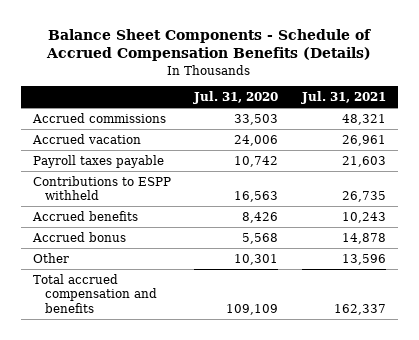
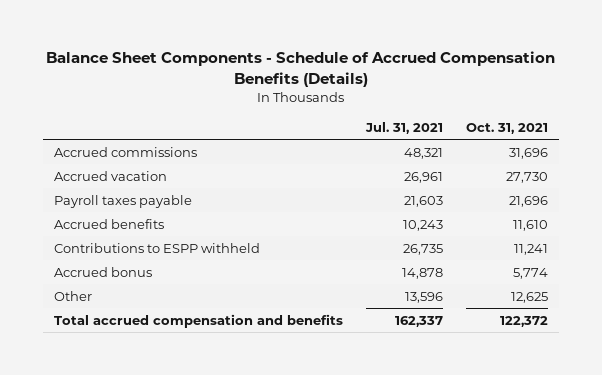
- | Jul. 31, 2020 | Jul. 31, 2021
+ | Jul. 31, 2021 | Oct. 31, 2021
moved down: Contributions to ESPP withheld | 26,735 | 11,241

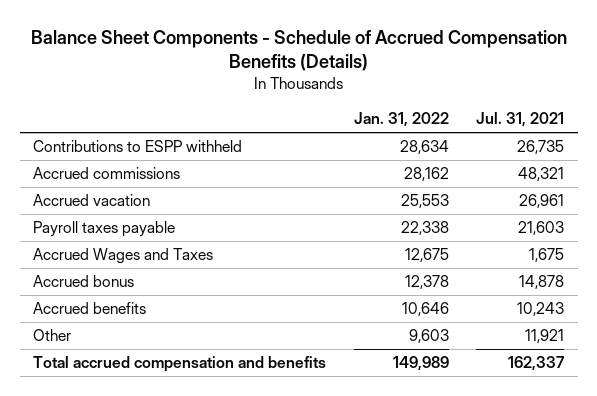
- | Jul. 31, 2021 | Oct. 31, 2021
+ | Jan. 31, 2022 | Jul. 31, 2021
moved up: Contributions to ESPP withheld | 28,634 | 26,735
+ Accrued Wages and Taxes | 12,675 | 1,675
- Other | 13,596 | 12,625
moved down: Accrued benefits | 10,646 | 10,243
+ Other | 9,603 | 11,921

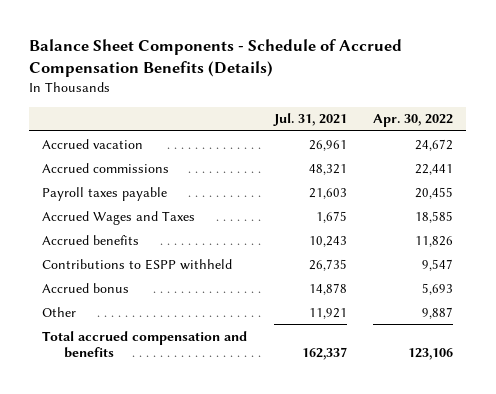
- | Jan. 31, 2022 | Jul. 31, 2021
+ | Jul. 31, 2021 | Apr. 30, 2022
moved down: Accrued commissions | 48,321 | 22,441
moved down: Contributions to ESPP withheld | 26,735 | 9,547
moved down: Accrued bonus | 14,878 | 5,693

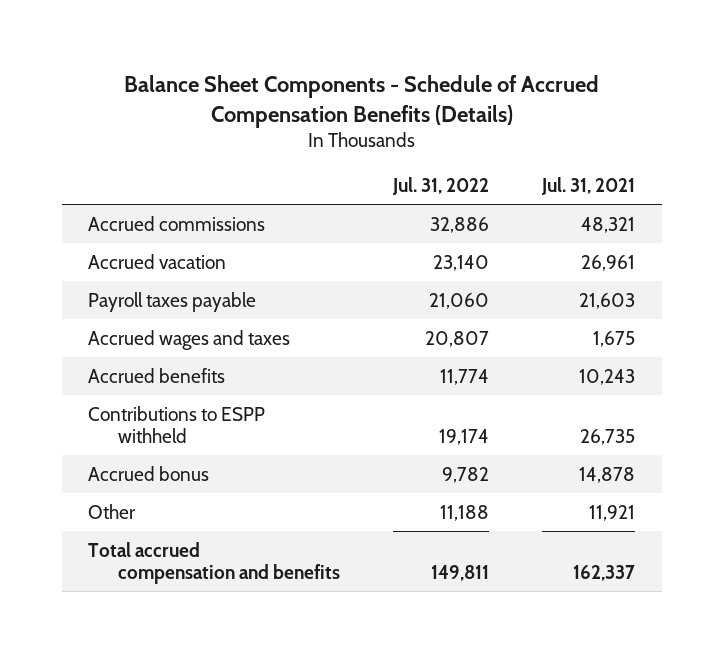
- | Jul. 31, 2021 | Apr. 30, 2022
+ | Jul. 31, 2022 | Jul. 31, 2021
moved down: Accrued vacation | 23,140 | 26,961
- Accrued Wages and Taxes | 1,675 | 18,585
+ Accrued wages and taxes | 20,807 | 1,675

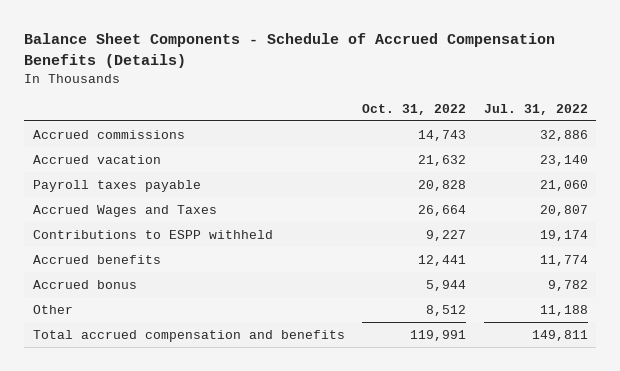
- | Jul. 31, 2022 | Jul. 31, 2021
+ | Oct. 31, 2022 | Jul. 31, 2022
- Accrued wages and taxes | 20,807 | 1,675
+ Accrued Wages and Taxes | 26,664 | 20,807
moved down: Accrued benefits | 12,441 | 11,774

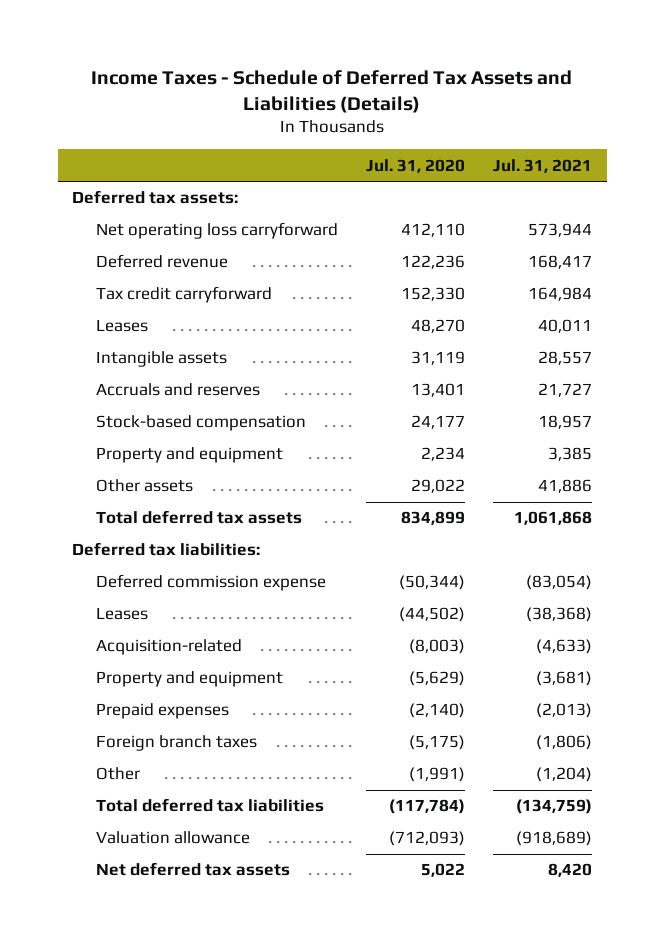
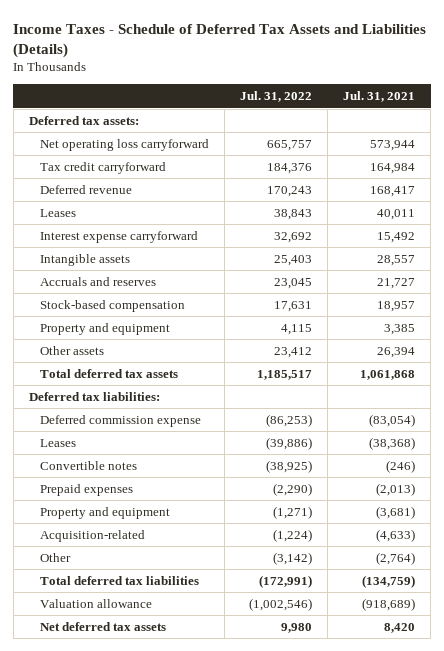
- | Jul. 31, 2020 | Jul. 31, 2021
+ | Jul. 31, 2022 | Jul. 31, 2021
moved down: Deferred revenue | 170,243 | 168,417
+ Interest expense carryforward | 32,692 | 15,492
- Other assets | 29,022 | 41,886
+ Other assets | 23,412 | 26,394
+ Convertible notes | (38,925) | (246)
- Foreign branch taxes | (5,175) | (1,806)
- Other | (1,991) | (1,204)
moved down: Property and equipment | (1,271) | (3,681)
moved down: Acquisition-related | (1,224) | (4,633)
+ Other | (3,142) | (2,764)

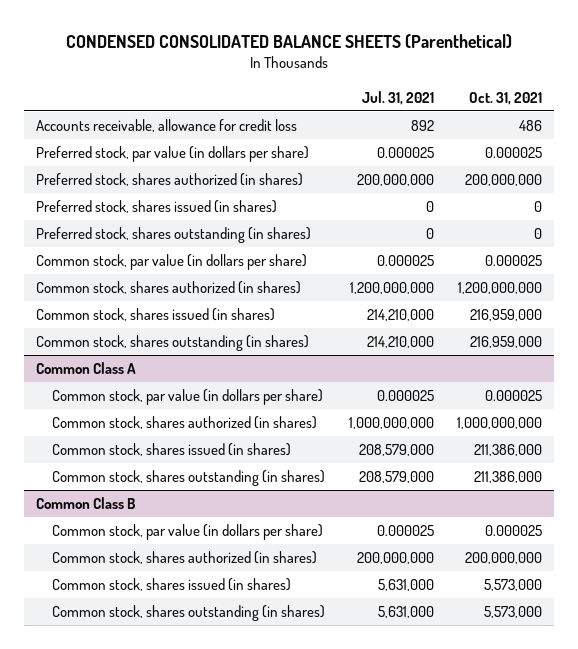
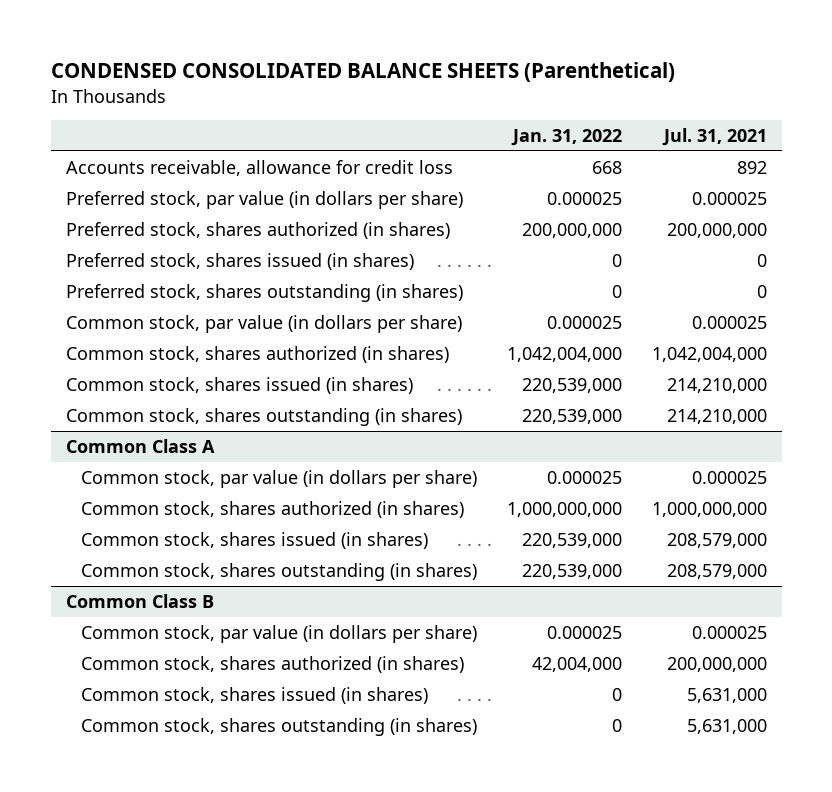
- | Jul. 31, 2021 | Oct. 31, 2021
+ | Jan. 31, 2022 | Jul. 31, 2021
- Common stock, shares authorized (in shares) | 1,200,000,000 | 1,200,000,000
+ Common stock, shares authorized (in shares) | 1,042,004,000 | 1,042,004,000

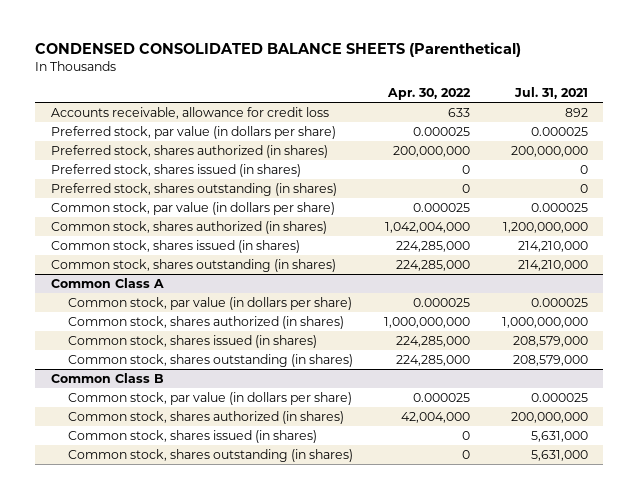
- | Jan. 31, 2022 | Jul. 31, 2021
+ | Apr. 30, 2022 | Jul. 31, 2021
- Common stock, shares authorized (in shares) | 1,042,004,000 | 1,042,004,000
+ Common stock, shares authorized (in shares) | 1,042,004,000 | 1,200,000,000

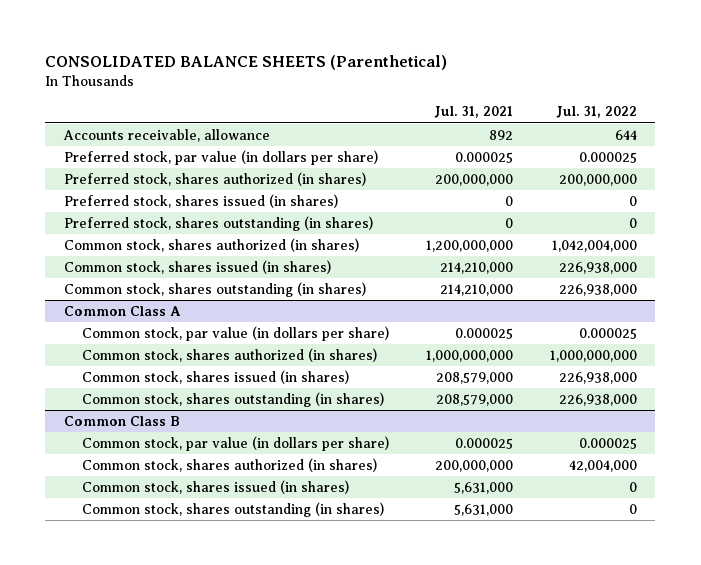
- CONDENSED CONSOLIDATED BALANCE SHEETS (Parenthetical)
+ CONSOLIDATED BALANCE SHEETS (Parenthetical)
- | Apr. 30, 2022 | Jul. 31, 2021
+ | Jul. 31, 2021 | Jul. 31, 2022
- Accounts receivable, allowance for credit loss | 633 | 892
+ Accounts receivable, allowance | 892 | 644
- Common stock, par value (in dollars per share) | 0.000025 | 0.000025

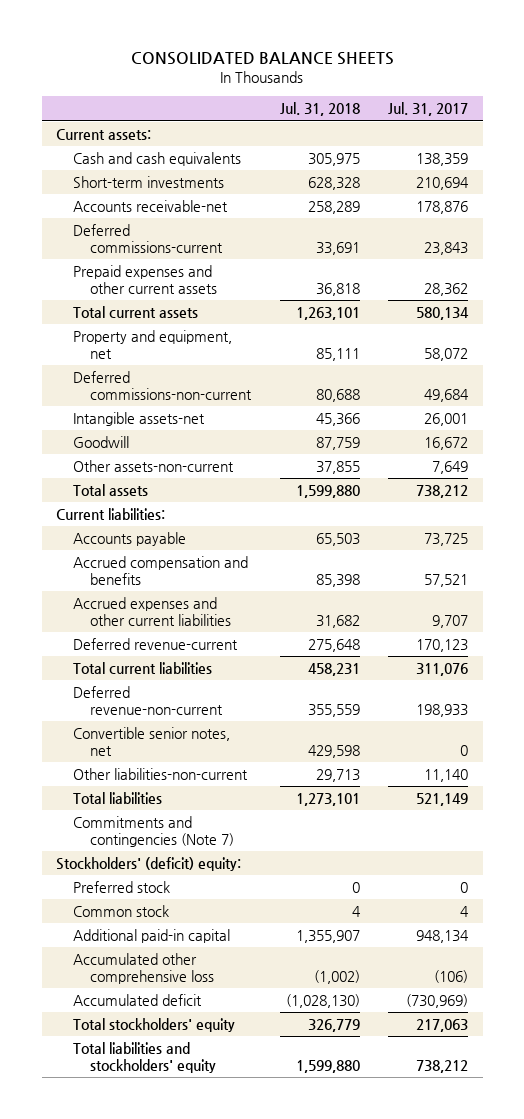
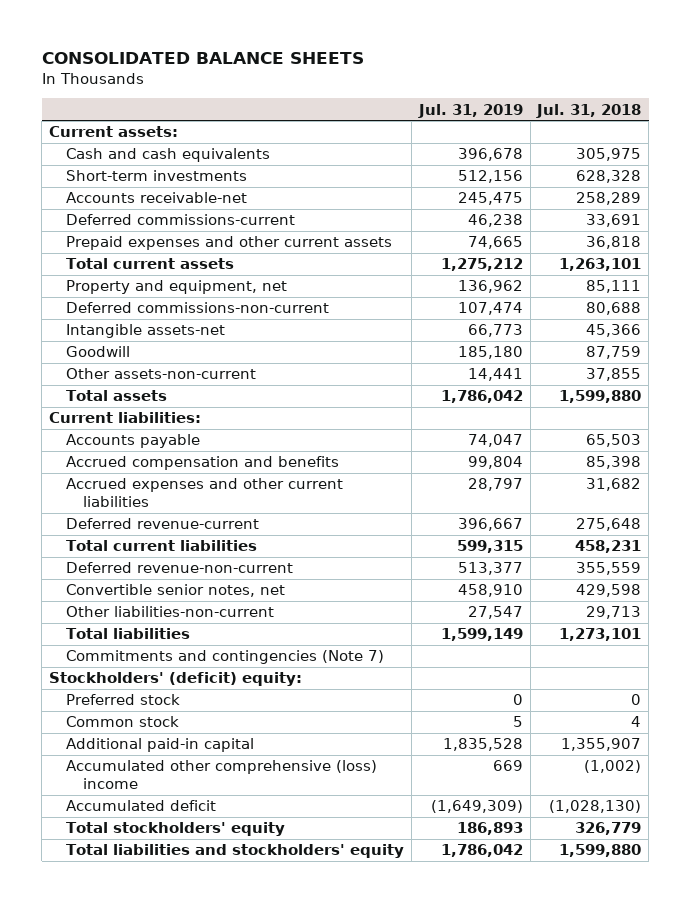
- | Jul. 31, 2018 | Jul. 31, 2017
+ | Jul. 31, 2019 | Jul. 31, 2018
- Accumulated other comprehensive loss | (1,002) | (106)
+ Accumulated other comprehensive (loss) income | 669 | (1,002)

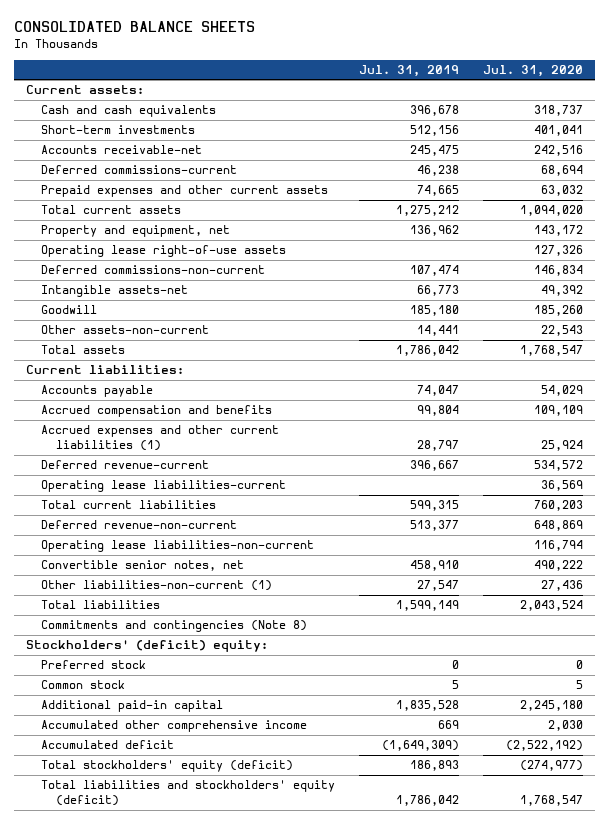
- | Jul. 31, 2019 | Jul. 31, 2018
+ | Jul. 31, 2019 | Jul. 31, 2020
+ Operating lease right-of-use assets | | 127,326
- Accrued expenses and other current liabilities | 28,797 | 31,682
+ Accrued expenses and other current liabilities (1) | 28,797 | 25,924
+ Operating lease liabilities-current | | 36,569
+ Operating lease liabilities-non-current | | 116,794
- Other liabilities-non-current | 27,547 | 29,713
+ Other liabilities-non-current (1) | 27,547 | 27,436
- Commitments and contingencies (Note 7)
+ Commitments and contingencies (Note 8)
- Accumulated other comprehensive (loss) income | 669 | (1,002)
+ Accumulated other comprehensive income | 669 | 2,030
- Total stockholders' equity | 186,893 | 326,779
- Total liabilities and stockholders' equity | 1,786,042 | 1,599,880
+ Total stockholders' equity (deficit) | 186,893 | (274,977)
+ Total liabilities and stockholders' equity (deficit) | 1,786,042 | 1,768,547

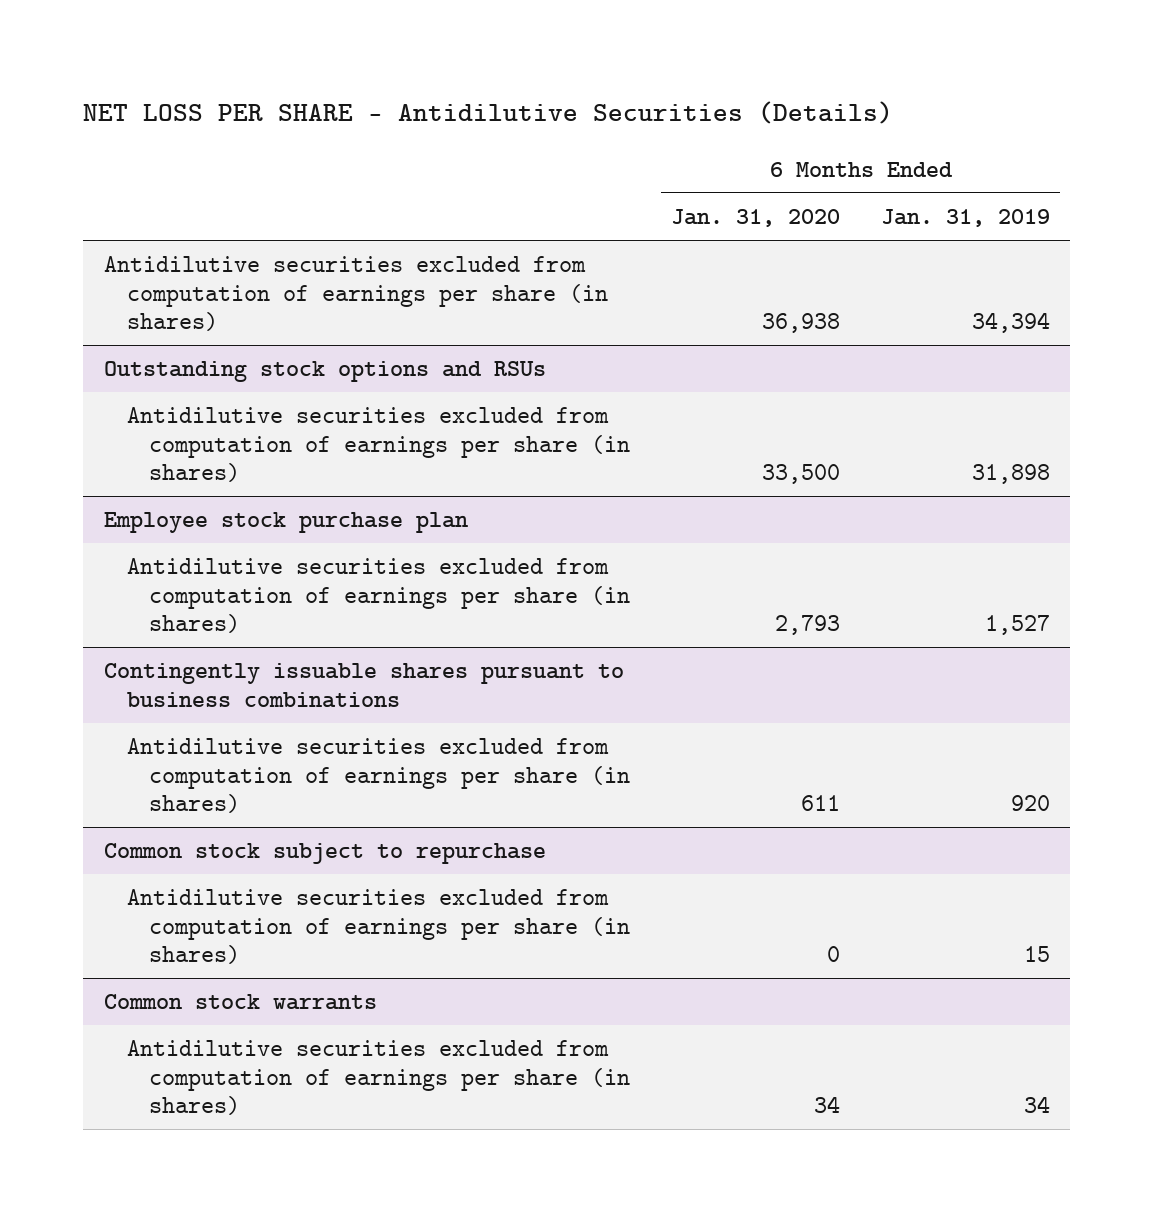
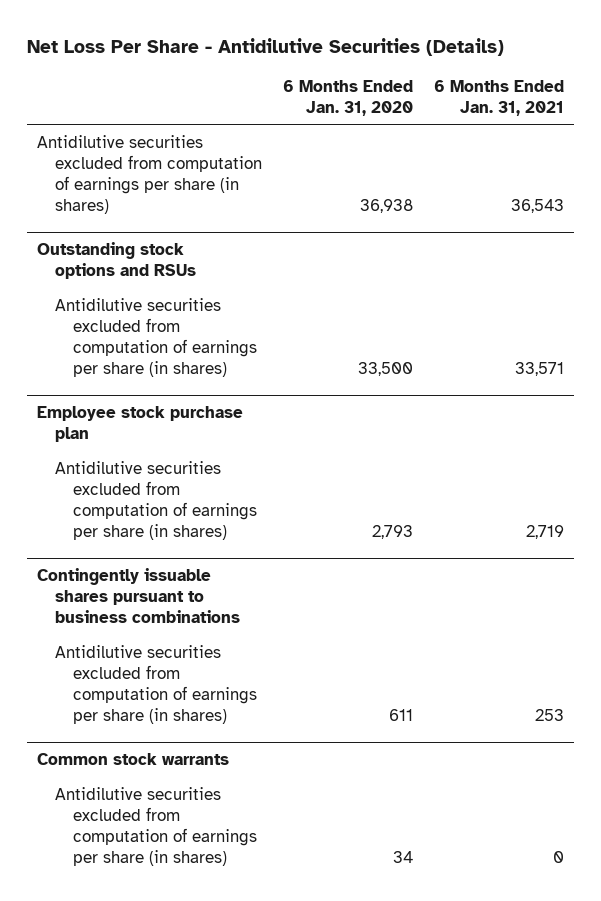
- NET LOSS PER SHARE - Antidilutive Securities (Details)
+ Net Loss Per Share - Antidilutive Securities (Details)
- | 6 Months Ended Jan. 31, 2020 | 6 Months Ended Jan. 31, 2019
+ | 6 Months Ended Jan. 31, 2020 | 6 Months Ended Jan. 31, 2021
- Common stock subject to repurchase
- Antidilutive securities excluded from computation of earnings per share (in shares) | 0 | 15

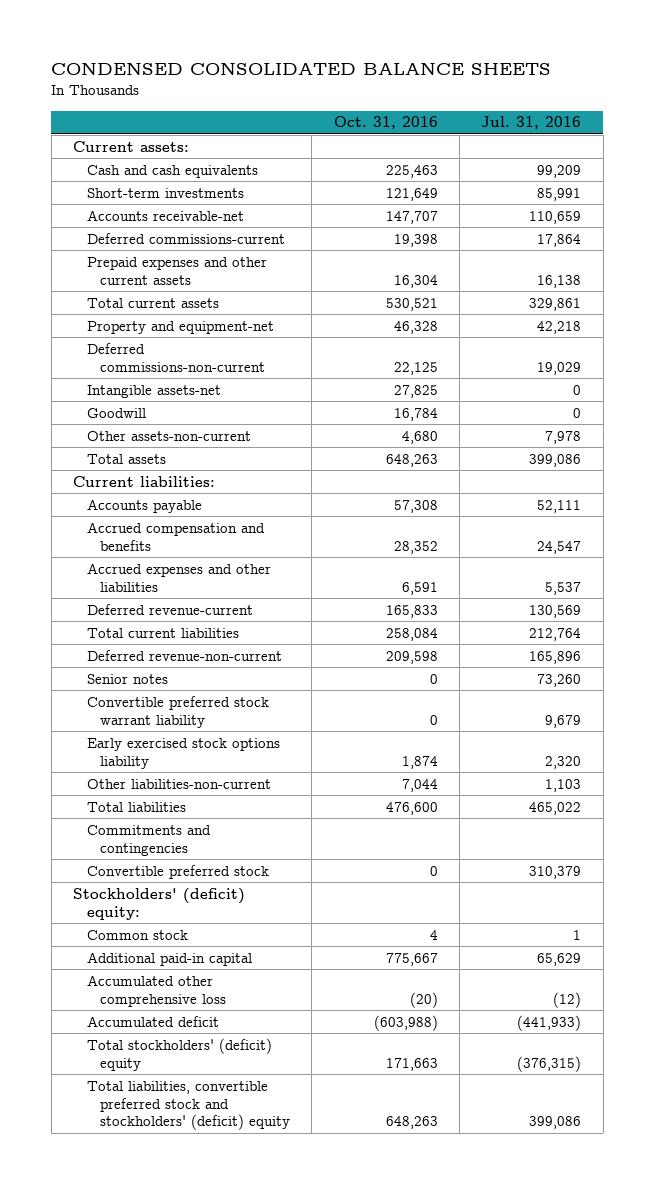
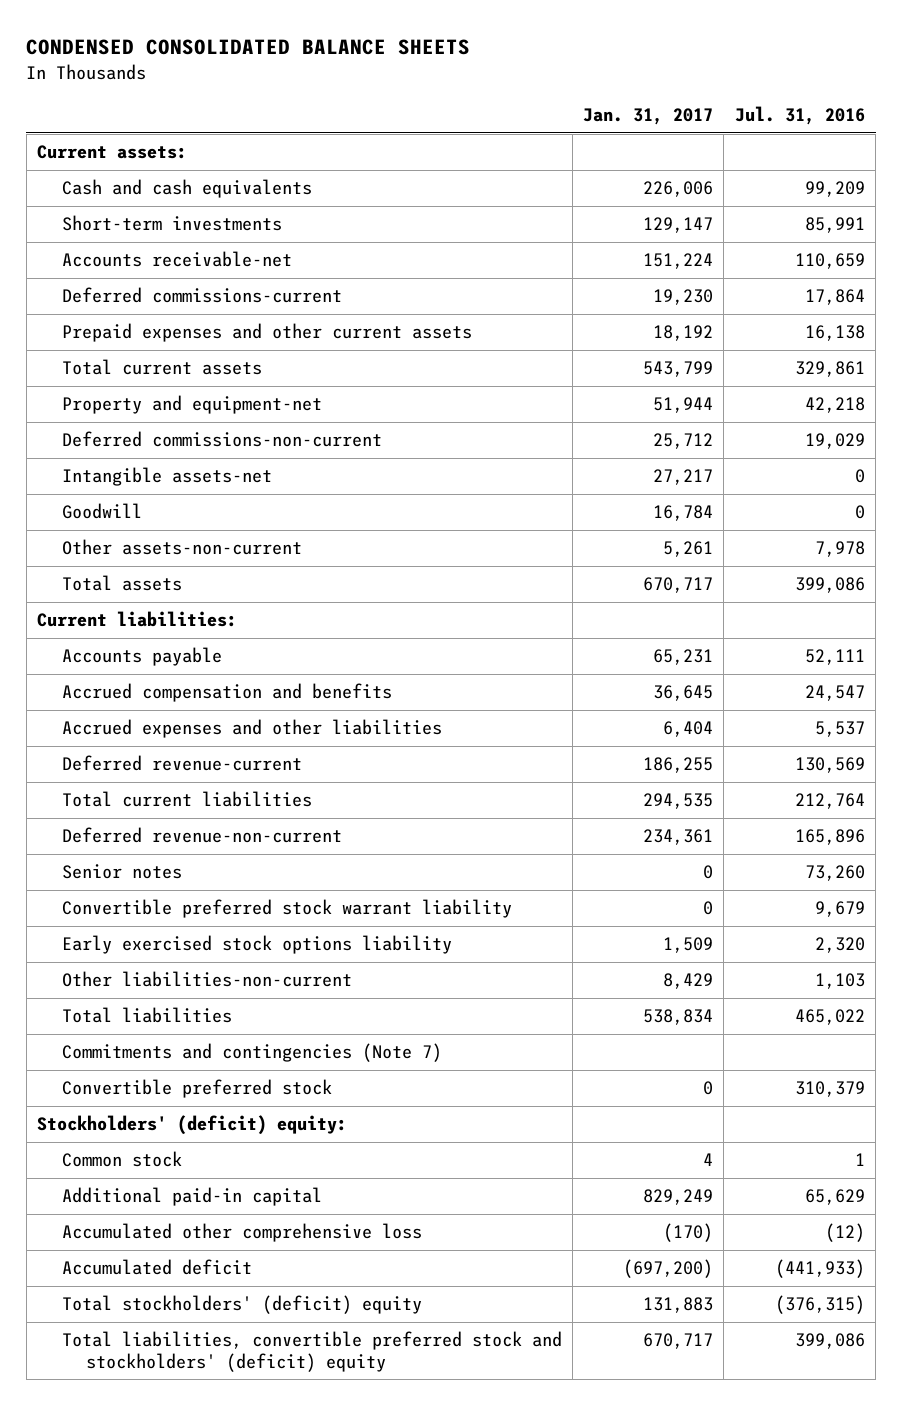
- | Oct. 31, 2016 | Jul. 31, 2016
+ | Jan. 31, 2017 | Jul. 31, 2016
- Commitments and contingencies
+ Commitments and contingencies (Note 7)

